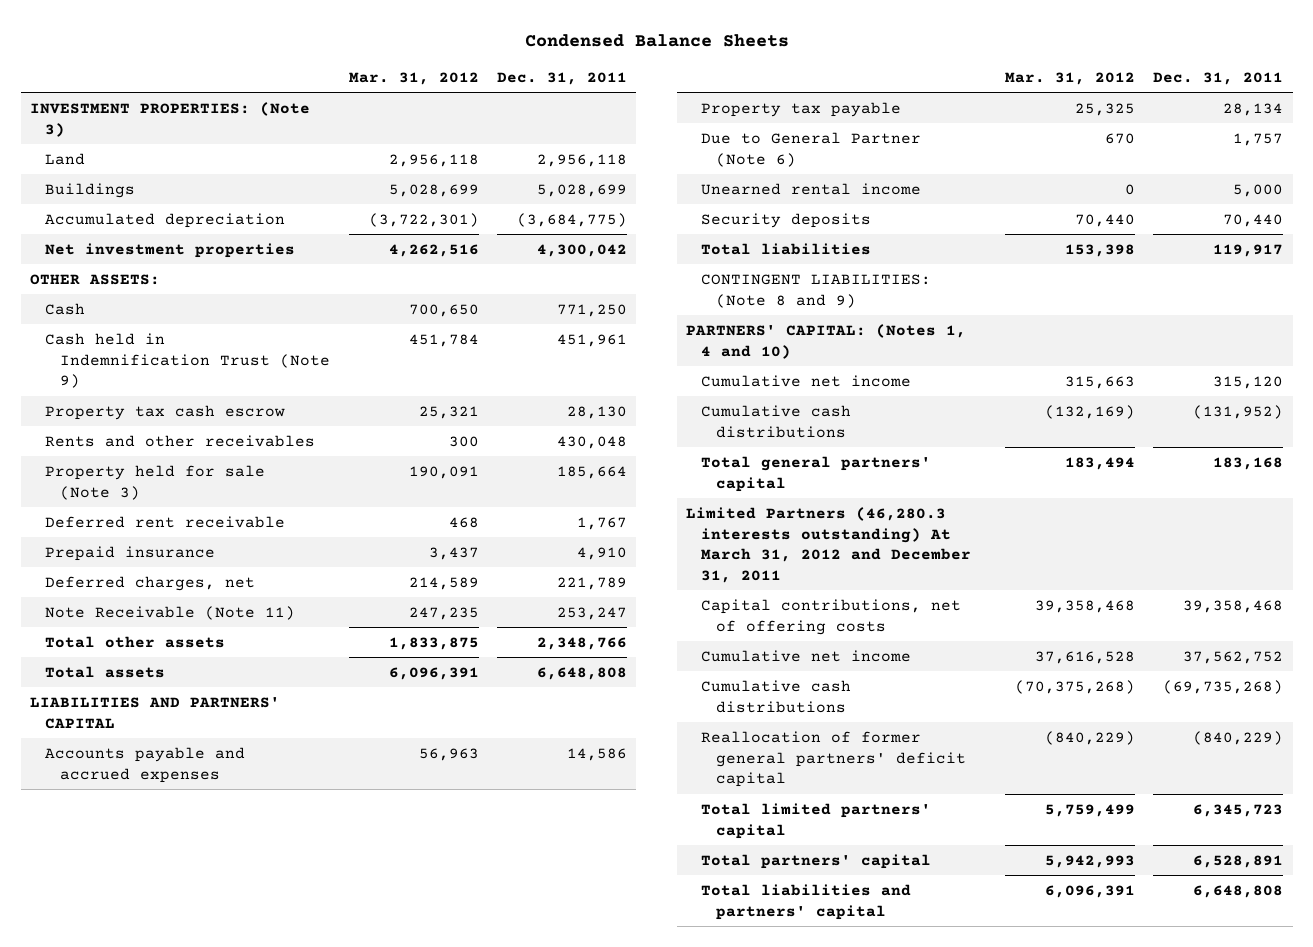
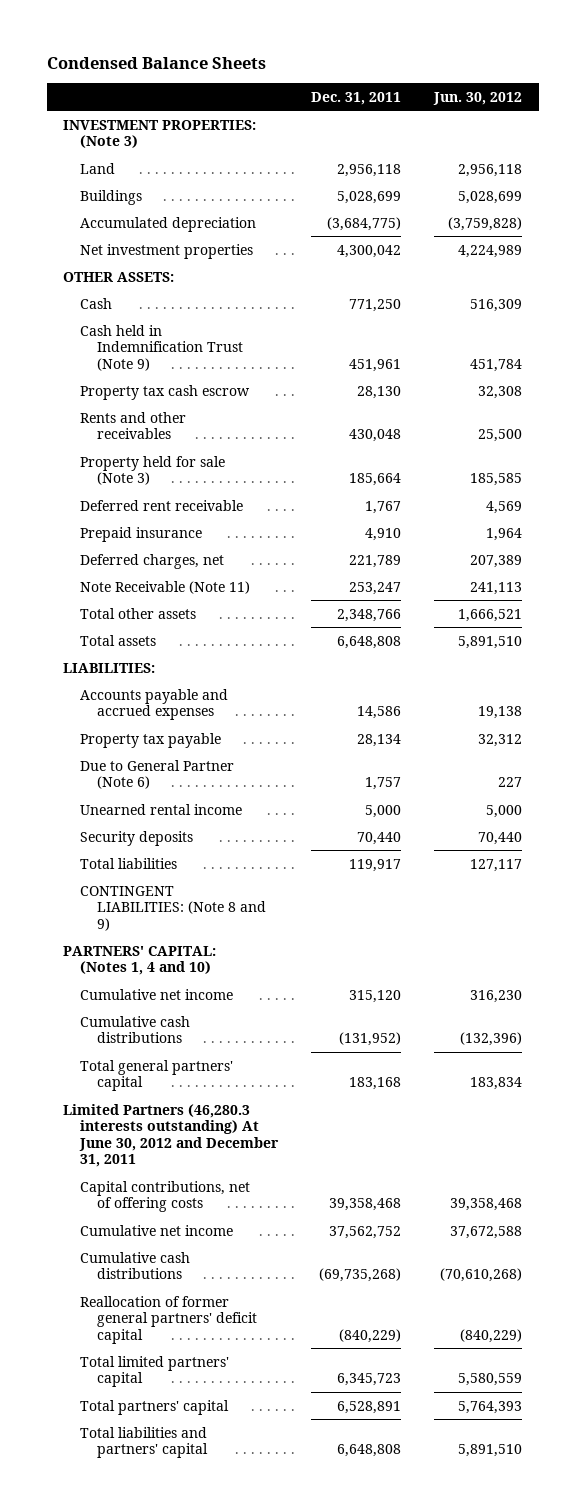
- | Mar. 31, 2012 | Dec. 31, 2011
+ | Dec. 31, 2011 | Jun. 30, 2012
- LIABILITIES AND PARTNERS' CAPITAL
+ LIABILITIES:
- Limited Partners (46,280.3 interests outstanding) At March 31, 2012 and December 31, 2011
+ Limited Partners (46,280.3 interests outstanding) At June 30, 2012 and December 31, 2011

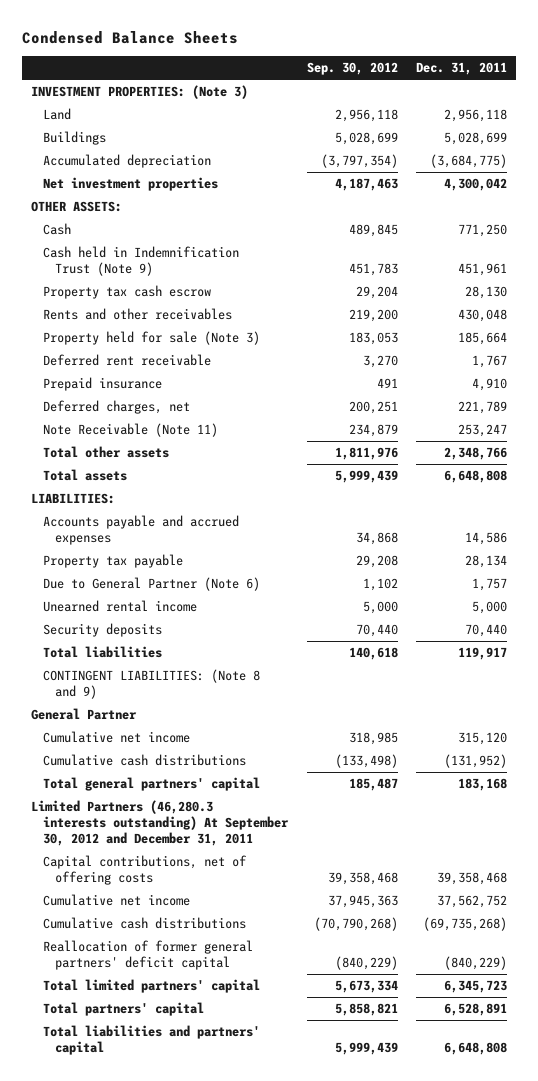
- | Dec. 31, 2011 | Jun. 30, 2012
+ | Sep. 30, 2012 | Dec. 31, 2011
- PARTNERS' CAPITAL: (Notes 1, 4 and 10)
+ General Partner
- Limited Partners (46,280.3 interests outstanding) At June 30, 2012 and December 31, 2011
+ Limited Partners (46,280.3 interests outstanding) At September 30, 2012 and December 31, 2011

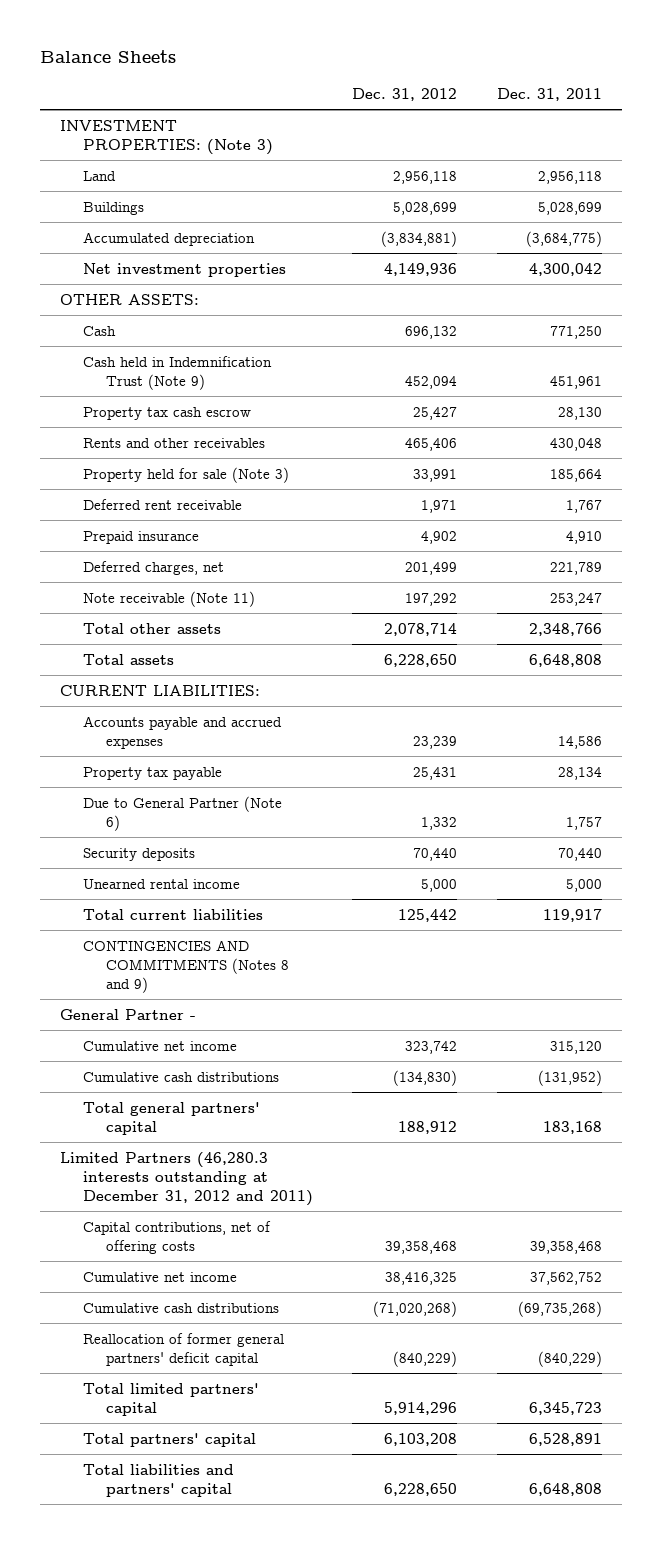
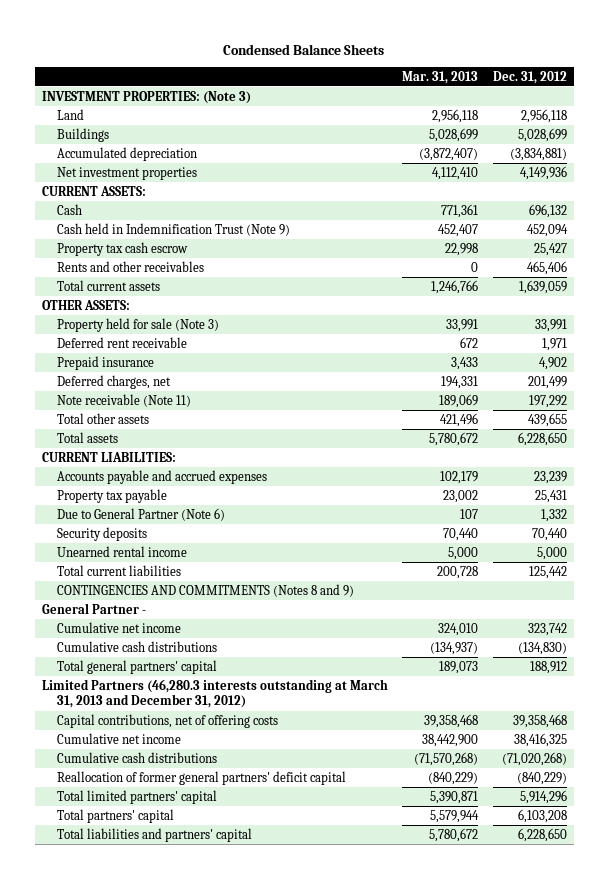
- Balance Sheets
+ Condensed Balance Sheets
- | Dec. 31, 2012 | Dec. 31, 2011
+ | Mar. 31, 2013 | Dec. 31, 2012
+ CURRENT ASSETS:
+ Total current assets | 1,246,766 | 1,639,059
moved down: OTHER ASSETS:
- Total other assets | 2,078,714 | 2,348,766
+ Total other assets | 421,496 | 439,655
- Limited Partners (46,280.3 interests outstanding at December 31, 2012 and 2011)
+ Limited Partners (46,280.3 interests outstanding at March 31, 2013 and December 31, 2012)

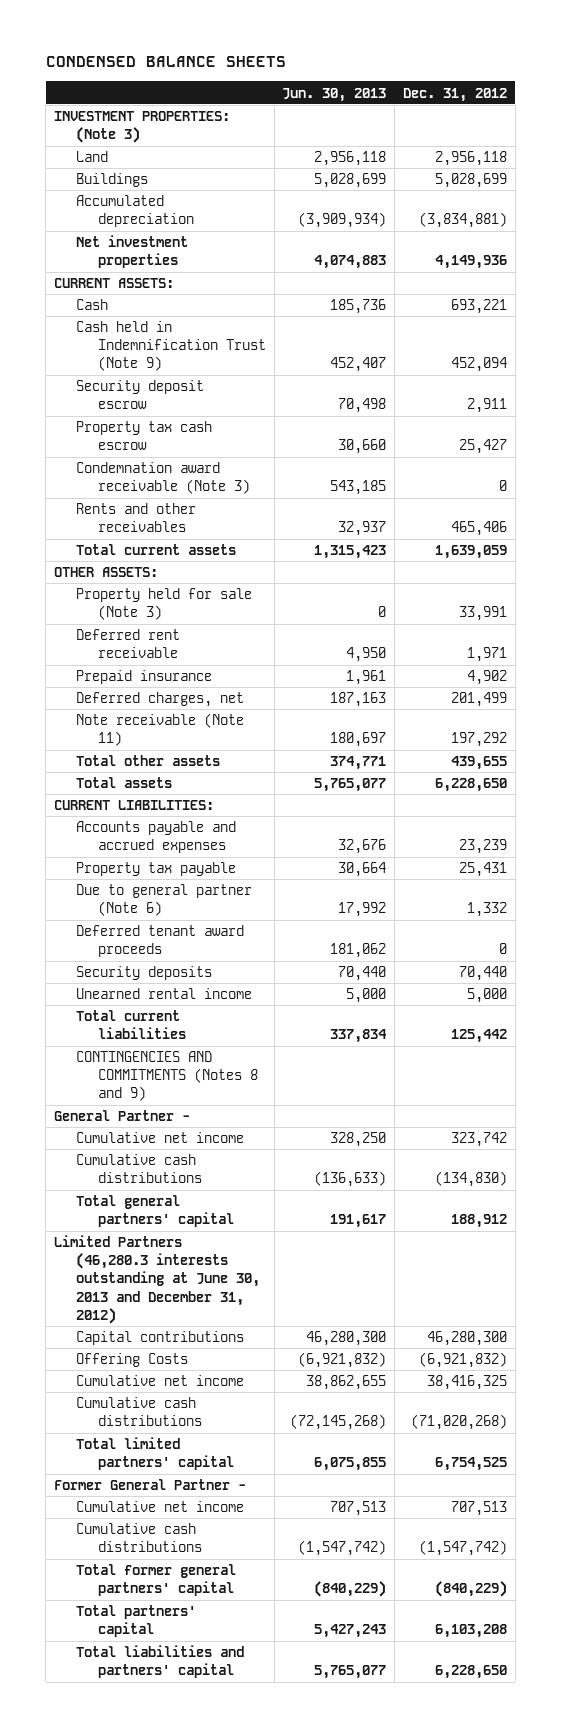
- Condensed Balance Sheets
+ CONDENSED BALANCE SHEETS
- | Mar. 31, 2013 | Dec. 31, 2012
+ | Jun. 30, 2013 | Dec. 31, 2012
- Cash | 771,361 | 696,132
+ Cash | 185,736 | 693,221
+ Security deposit escrow | 70,498 | 2,911
+ Condemnation award receivable (Note 3) | 543,185 | 0
- Due to General Partner (Note 6) | 107 | 1,332
+ Due to general partner (Note 6) | 17,992 | 1,332
+ Deferred tenant award proceeds | 181,062 | 0
- Limited Partners (46,280.3 interests outstanding at March 31, 2013 and December 31, 2012)
- Capital contributions, net of offering costs | 39,358,468 | 39,358,468
+ Limited Partners (46,280.3 interests outstanding at June 30, 2013 and December 31, 2012)
+ Capital contributions | 46,280,300 | 46,280,300
+ Offering Costs | (6,921,832) | (6,921,832)
- Reallocation of former general partners' deficit capital | (840,229) | (840,229)
- Total limited partners' capital | 5,390,871 | 5,914,296
+ Total limited partners' capital | 6,075,855 | 6,754,525
+ Former General Partner -
+ Cumulative net income | 707,513 | 707,513
+ Cumulative cash distributions | (1,547,742) | (1,547,742)
+ Total former general partners' capital | (840,229) | (840,229)

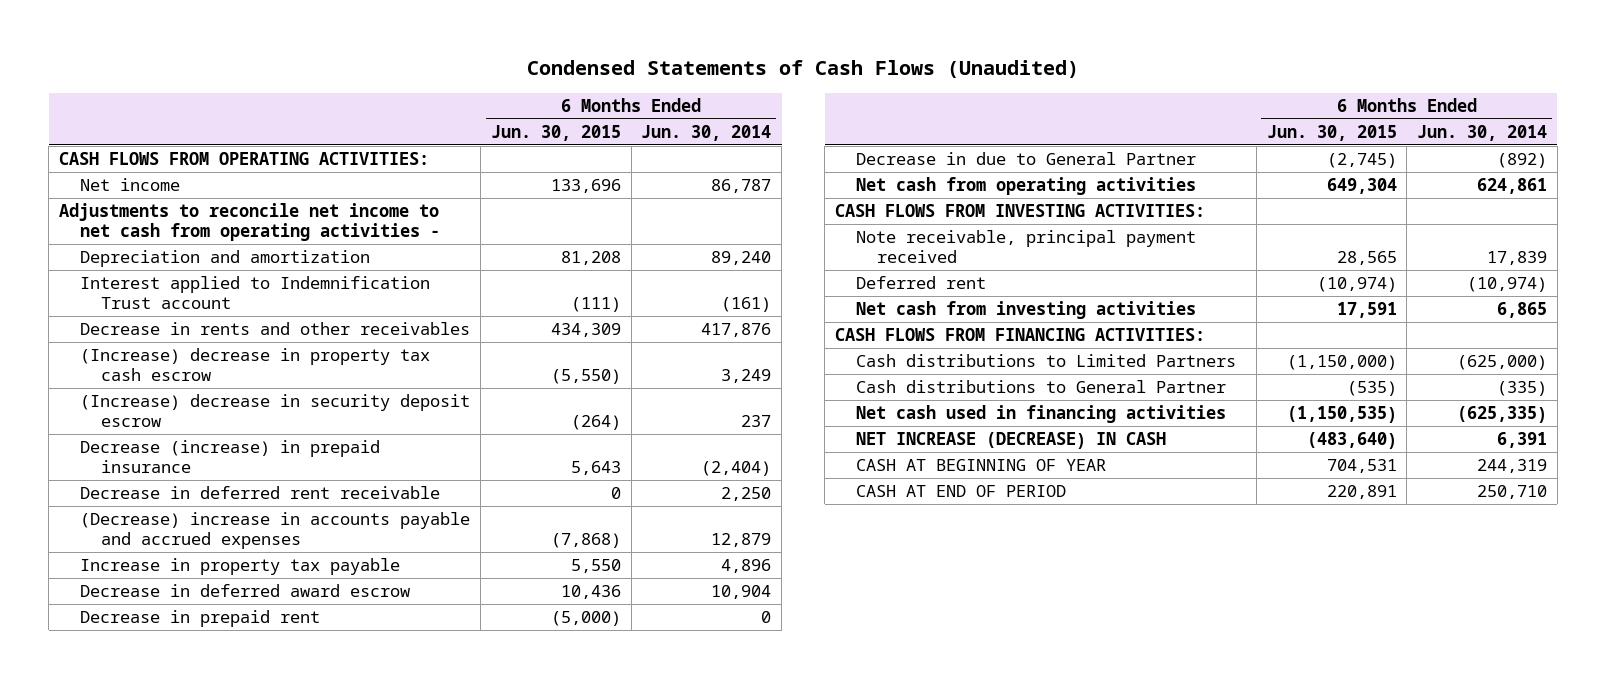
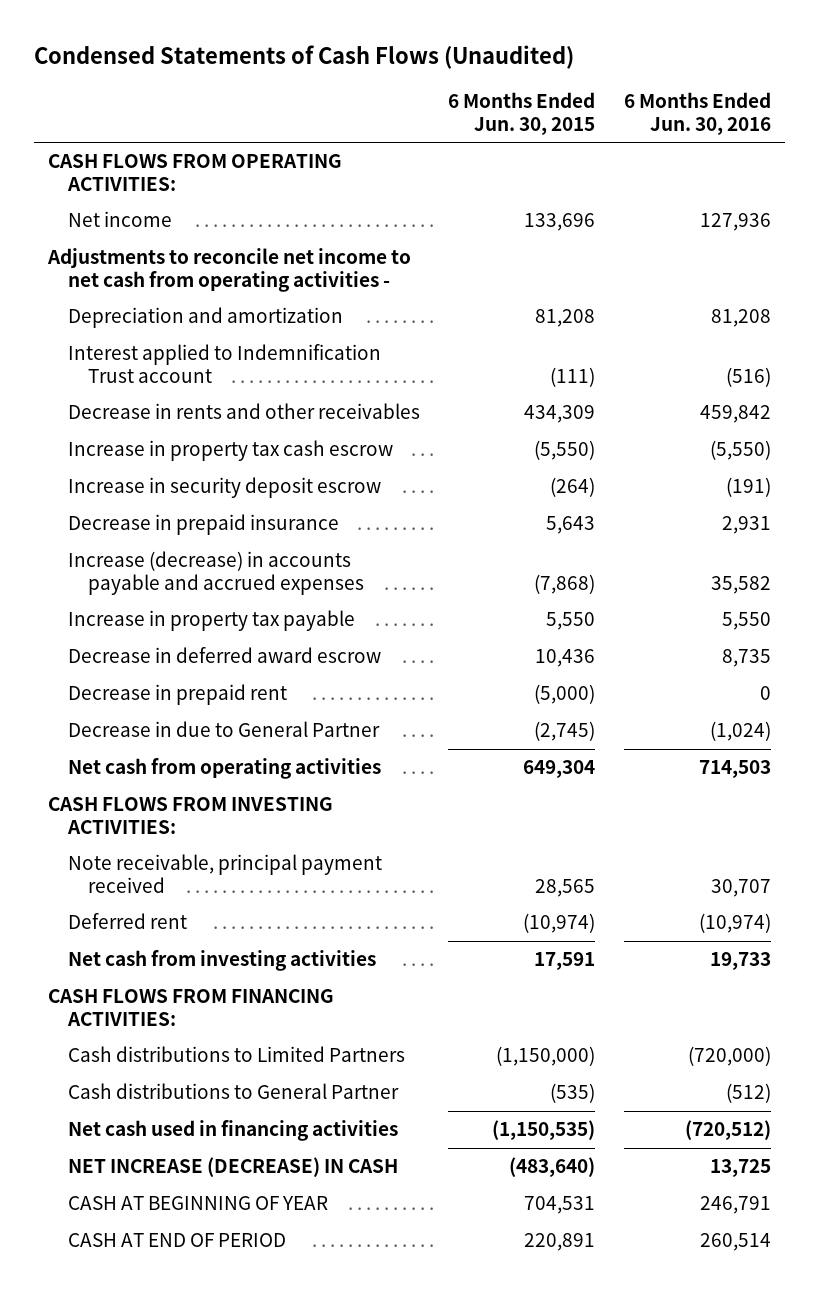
- | 6 Months Ended Jun. 30, 2015 | 6 Months Ended Jun. 30, 2014
+ | 6 Months Ended Jun. 30, 2015 | 6 Months Ended Jun. 30, 2016
- (Increase) decrease in property tax cash escrow | (5,550) | 3,249
- (Increase) decrease in security deposit escrow | (264) | 237
- Decrease (increase) in prepaid insurance | 5,643 | (2,404)
- Decrease in deferred rent receivable | 0 | 2,250
- (Decrease) increase in accounts payable and accrued expenses | (7,868) | 12,879
+ Increase in property tax cash escrow | (5,550) | (5,550)
+ Increase in security deposit escrow | (264) | (191)
+ Decrease in prepaid insurance | 5,643 | 2,931
+ Increase (decrease) in accounts payable and accrued expenses | (7,868) | 35,582

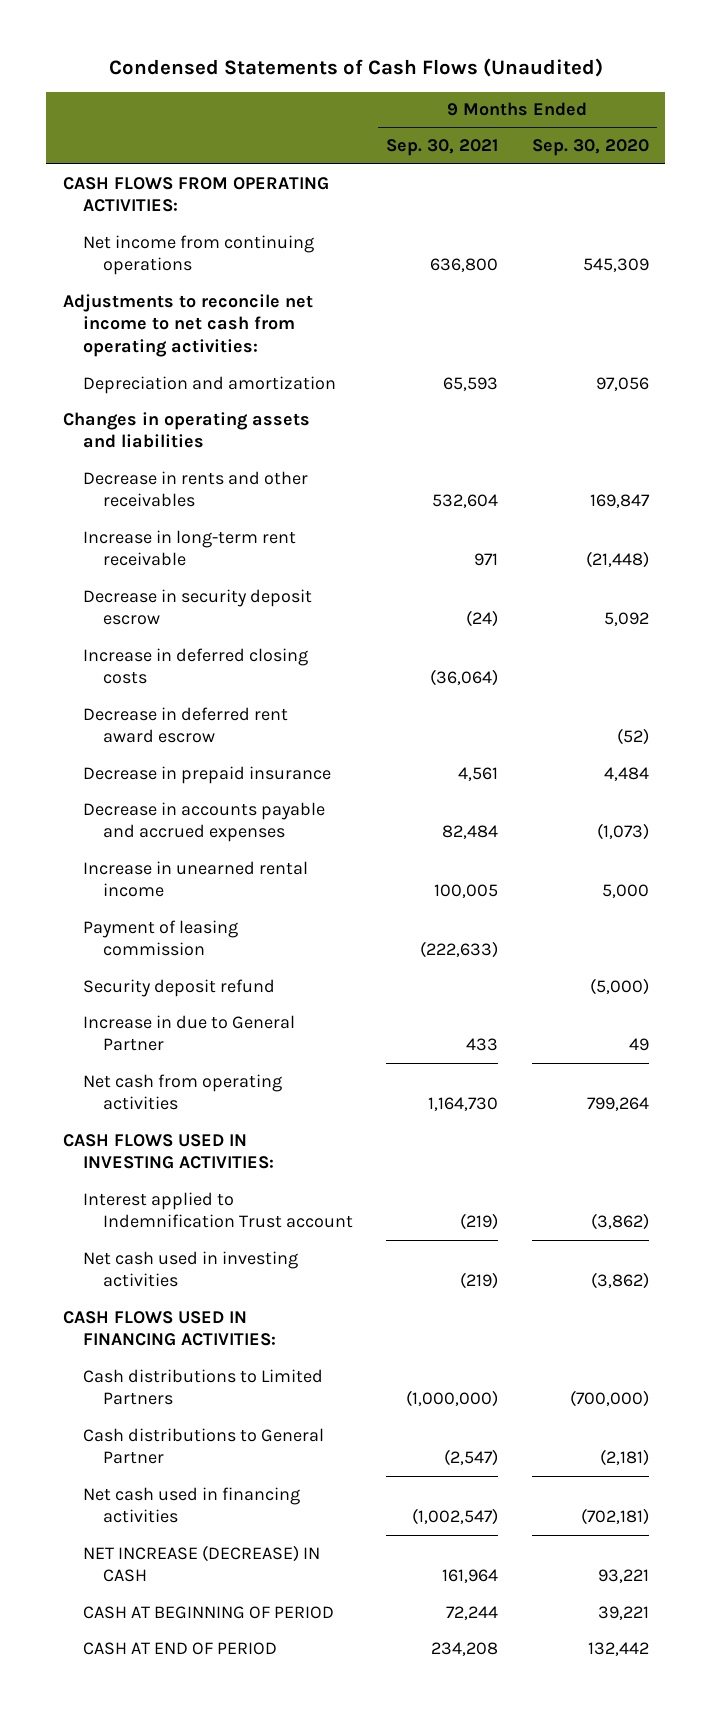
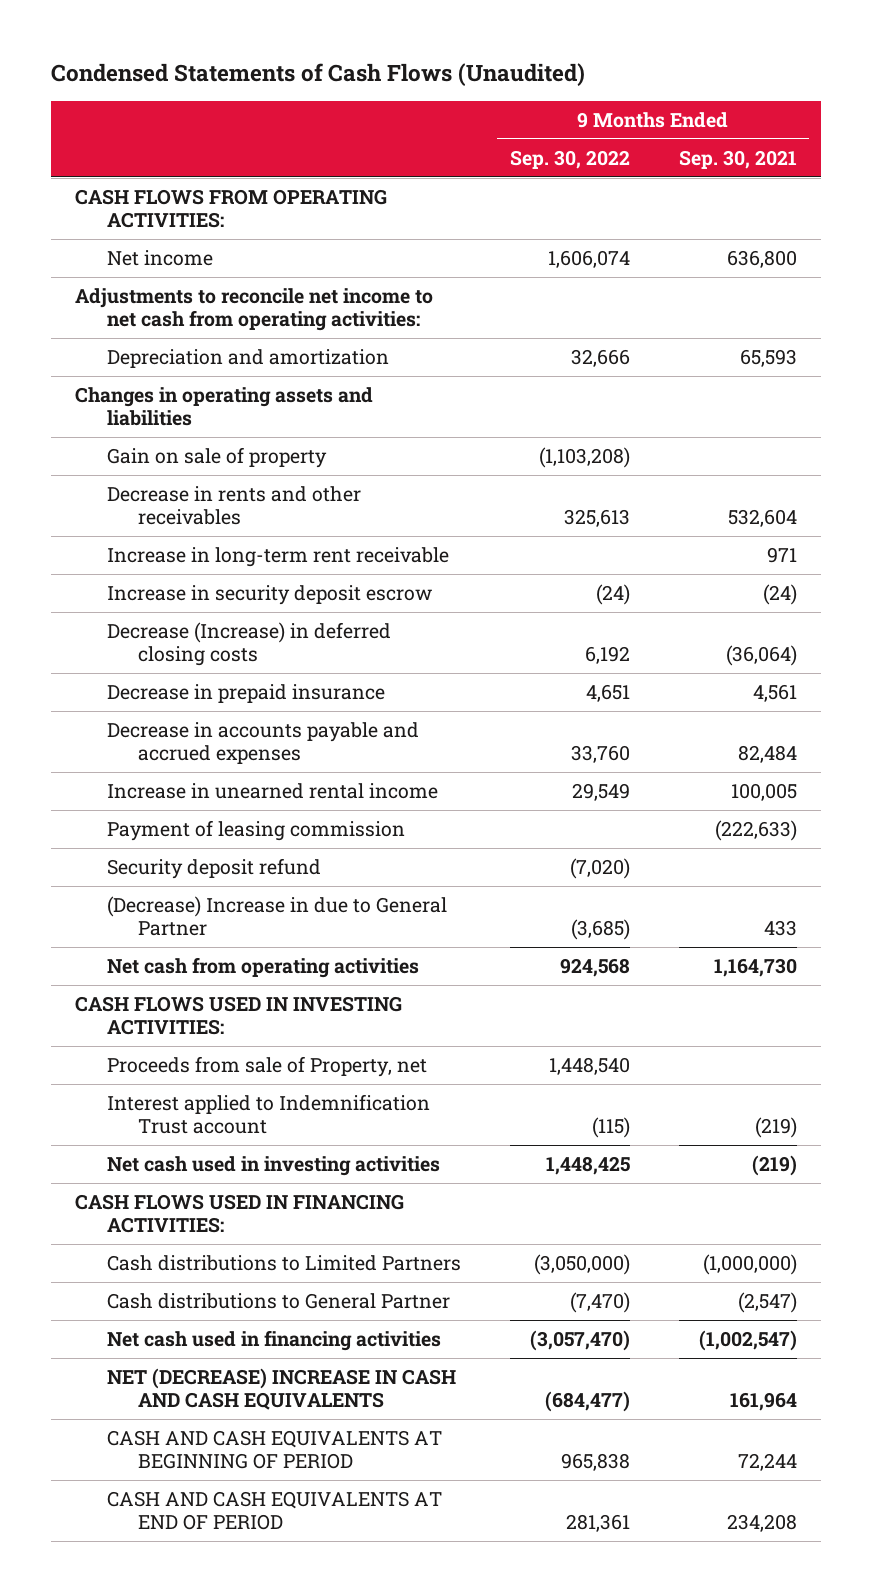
- | 9 Months Ended Sep. 30, 2021 | 9 Months Ended Sep. 30, 2020
+ | 9 Months Ended Sep. 30, 2022 | 9 Months Ended Sep. 30, 2021
- Net income from continuing operations | 636,800 | 545,309
+ Net income | 1,606,074 | 636,800
+ Gain on sale of property | (1,103,208) |
- Decrease in security deposit escrow | (24) | 5,092
- Increase in deferred closing costs | (36,064) |
- Decrease in deferred rent award escrow | | (52)
+ Increase in security deposit escrow | (24) | (24)
+ Decrease (Increase) in deferred closing costs | 6,192 | (36,064)
- Increase in due to General Partner | 433 | 49
+ (Decrease) Increase in due to General Partner | (3,685) | 433
+ Proceeds from sale of Property, net | 1,448,540 |
- NET INCREASE (DECREASE) IN CASH | 161,964 | 93,221
- CASH AT BEGINNING OF PERIOD | 72,244 | 39,221
- CASH AT END OF PERIOD | 234,208 | 132,442
+ NET (DECREASE) INCREASE IN CASH AND CASH EQUIVALENTS | (684,477) | 161,964
+ CASH AND CASH EQUIVALENTS AT BEGINNING OF PERIOD | 965,838 | 72,244
+ CASH AND CASH EQUIVALENTS AT END OF PERIOD | 281,361 | 234,208

